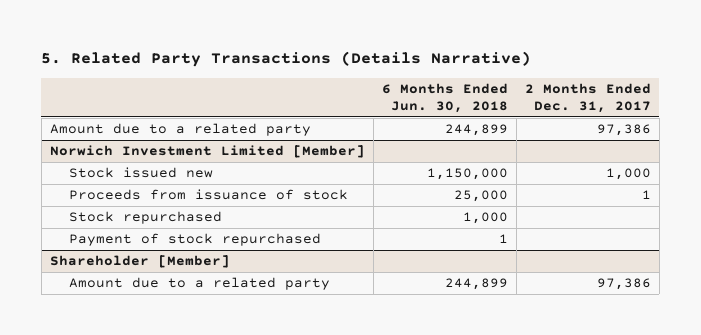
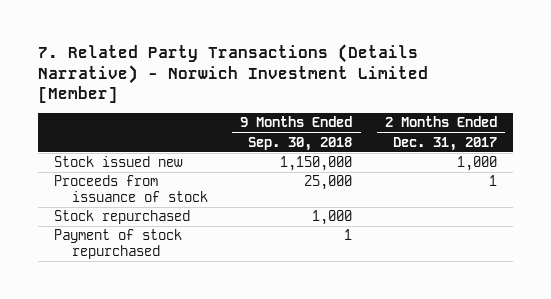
- 5. Related Party Transactions (Details Narrative)
+ 7. Related Party Transactions (Details Narrative) - Norwich Investment Limited [Member]
- | 6 Months Ended Jun. 30, 2018 | 2 Months Ended Dec. 31, 2017
+ | 9 Months Ended Sep. 30, 2018 | 2 Months Ended Dec. 31, 2017
- Amount due to a related party | 244,899 | 97,386
- Norwich Investment Limited [Member]
- Stock issued new | 1,150,000 | 1,000
- Proceeds from issuance of stock | 25,000 | 1
- Stock repurchased | 1,000 |
- Payment of stock repurchased | 1 |
- Shareholder [Member]
- Amount due to a related party | 244,899 | 97,386
+ Stock issued new | 1,150,000 | 1,000
+ Proceeds from issuance of stock | 25,000 | 1
+ Stock repurchased | 1,000 |
+ Payment of stock repurchased | 1 |

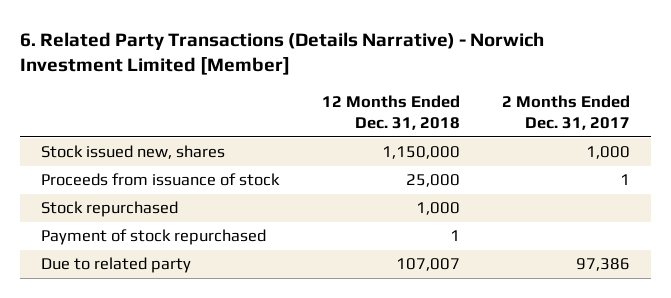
- 7. Related Party Transactions (Details Narrative) - Norwich Investment Limited [Member]
+ 6. Related Party Transactions (Details Narrative) - Norwich Investment Limited [Member]
- | 9 Months Ended Sep. 30, 2018 | 2 Months Ended Dec. 31, 2017
+ | 12 Months Ended Dec. 31, 2018 | 2 Months Ended Dec. 31, 2017
- Stock issued new | 1,150,000 | 1,000
+ Stock issued new, shares | 1,150,000 | 1,000
+ Due to related party | 107,007 | 97,386

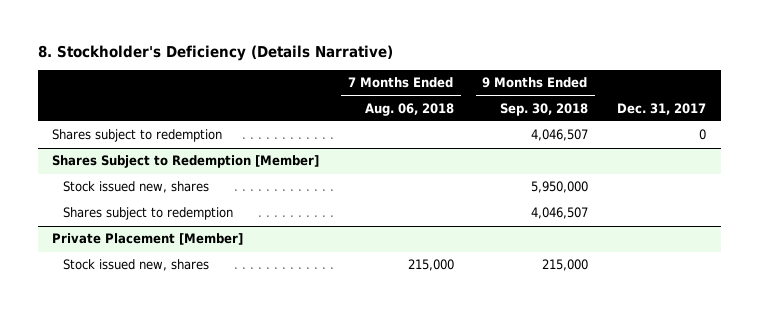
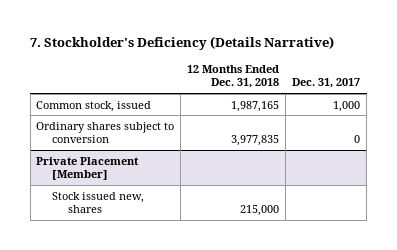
- 8. Stockholder's Deficiency (Details Narrative)
+ 7. Stockholder's Deficiency (Details Narrative)
- | 7 Months Ended Aug. 06, 2018 | 9 Months Ended Sep. 30, 2018 | Dec. 31, 2017
+ | 12 Months Ended Dec. 31, 2018 | Dec. 31, 2017
- Shares subject to redemption | | 4,046,507 | 0
- Shares Subject to Redemption [Member]
- Stock issued new, shares | | 5,950,000 |
- Shares subject to redemption | | 4,046,507 |
+ Common stock, issued | 1,987,165 | 1,000
+ Ordinary shares subject to conversion | 3,977,835 | 0

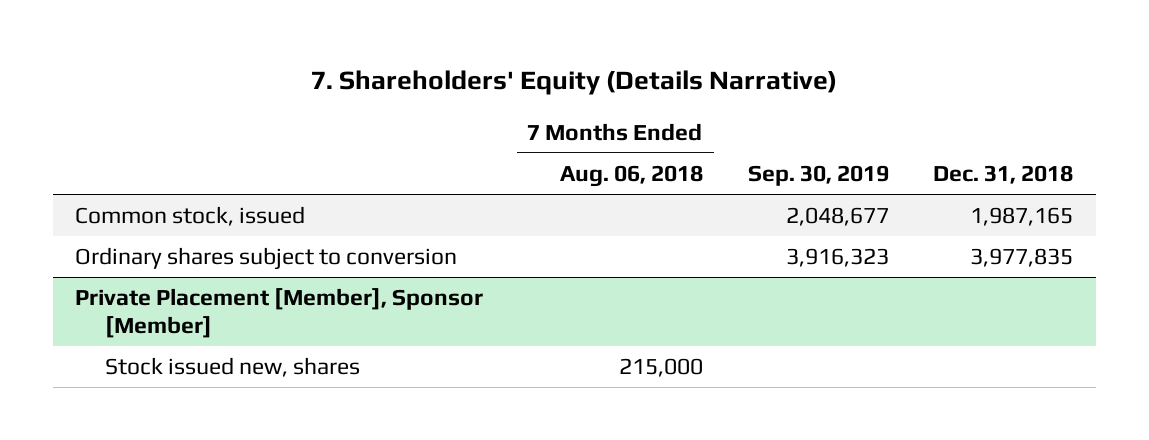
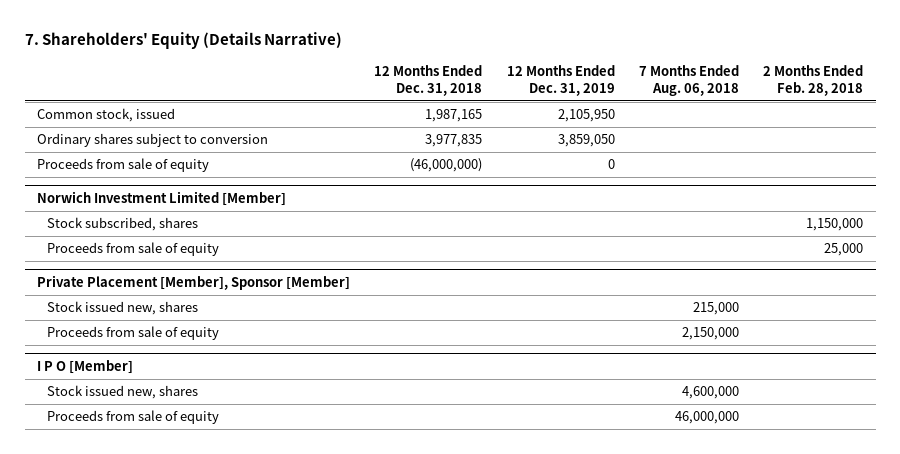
- | 7 Months Ended Aug. 06, 2018 | Sep. 30, 2019 | Dec. 31, 2018
+ | 12 Months Ended Dec. 31, 2018 | 12 Months Ended Dec. 31, 2019 | 7 Months Ended Aug. 06, 2018 | 2 Months Ended Feb. 28, 2018
+ Proceeds from sale of equity | (46,000,000) | 0 | |
+ Norwich Investment Limited [Member]
+ Stock subscribed, shares | | | | 1,150,000
+ Proceeds from sale of equity | | | | 25,000
@ Private Placement [Member], Sponsor [Member]
+ Proceeds from sale of equity | | | 2,150,000 |
+ I P O [Member]
+ Stock issued new, shares | | | 4,600,000 |
+ Proceeds from sale of equity | | | 46,000,000 |

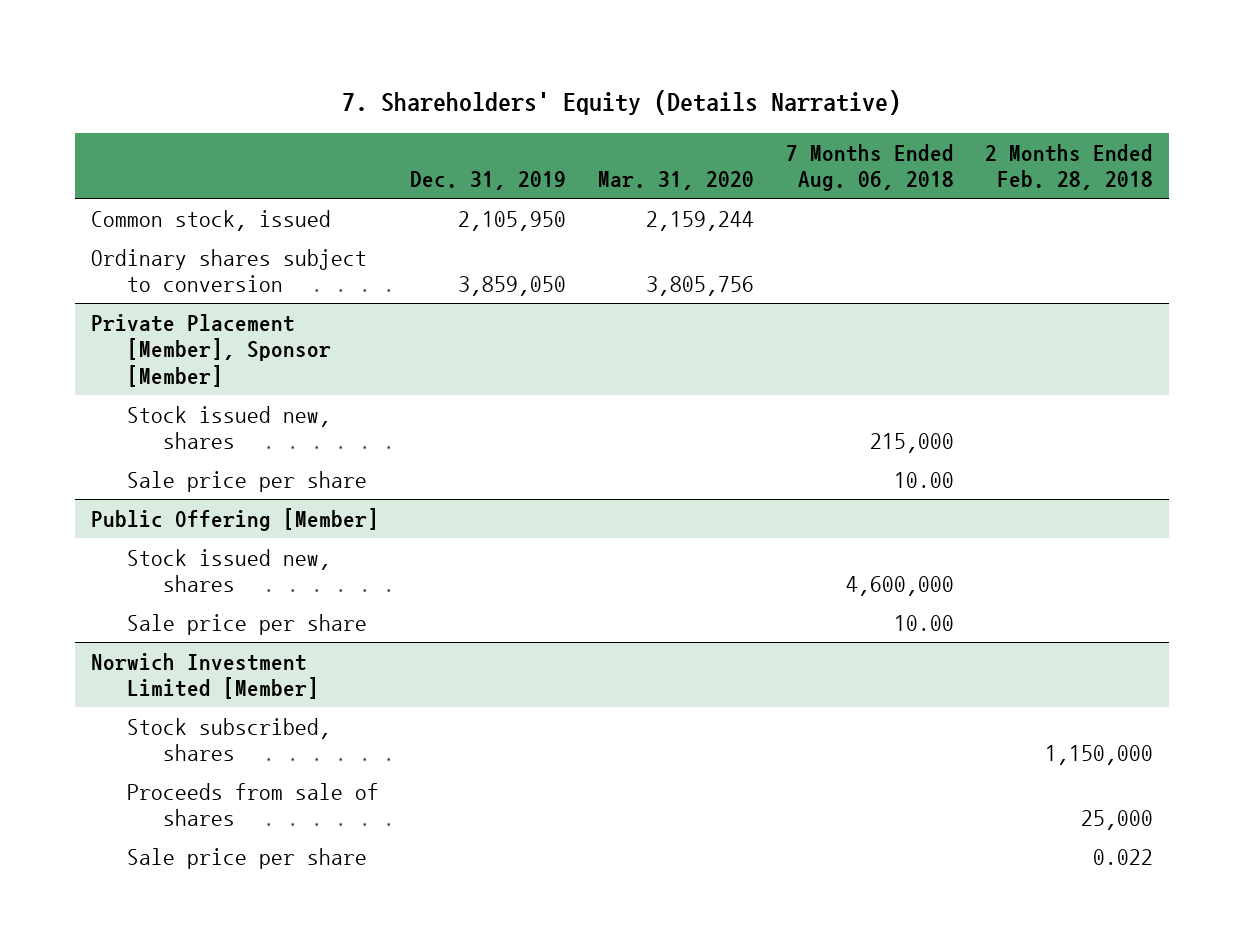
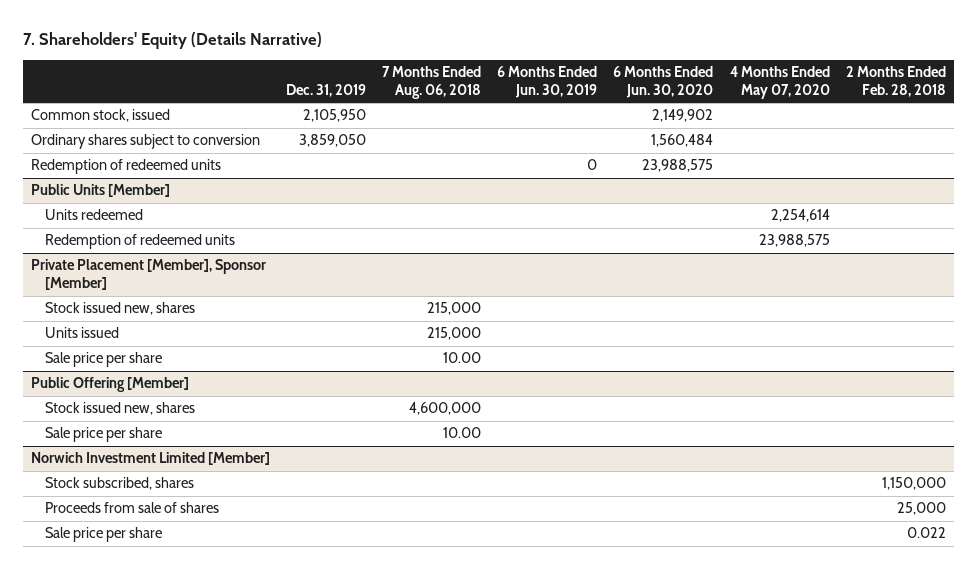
- | Dec. 31, 2019 | Mar. 31, 2020 | 7 Months Ended Aug. 06, 2018 | 2 Months Ended Feb. 28, 2018
+ | Dec. 31, 2019 | 7 Months Ended Aug. 06, 2018 | 6 Months Ended Jun. 30, 2019 | 6 Months Ended Jun. 30, 2020 | 4 Months Ended May 07, 2020 | 2 Months Ended Feb. 28, 2018
+ Redemption of redeemed units | | | 0 | 23,988,575 | |
+ Public Units [Member]
+ Units redeemed | | | | | 2,254,614 |
+ Redemption of redeemed units | | | | | 23,988,575 |
@ Private Placement [Member], Sponsor [Member]
+ Units issued | | 215,000 | | | |

